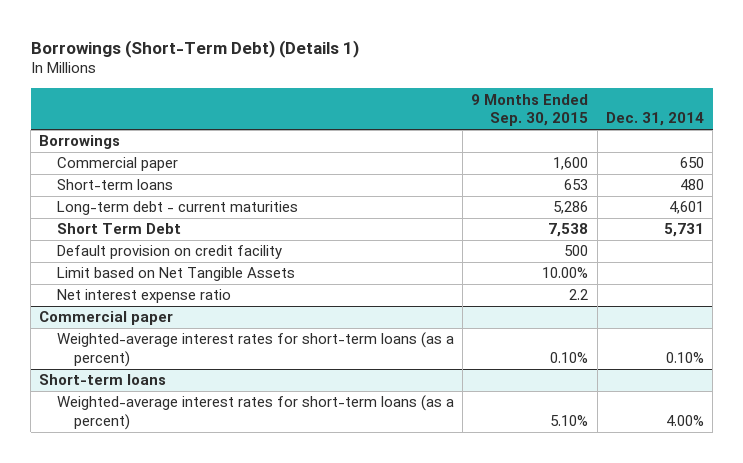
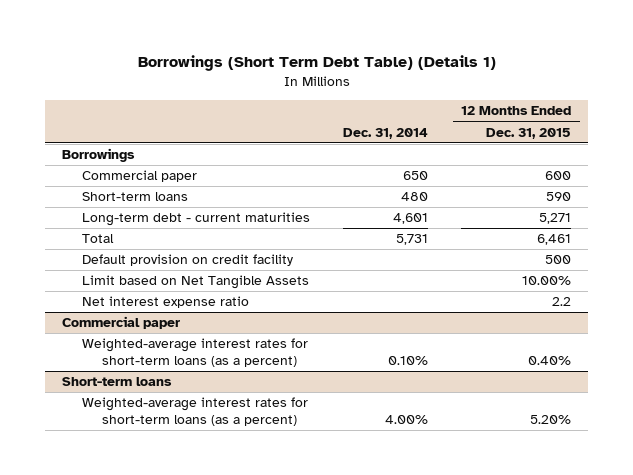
- Borrowings (Short-Term Debt) (Details 1)
+ Borrowings (Short Term Debt Table) (Details 1)
- | 9 Months Ended Sep. 30, 2015 | Dec. 31, 2014
+ | Dec. 31, 2014 | 12 Months Ended Dec. 31, 2015
- Short Term Debt | 7,538 | 5,731
+ Total | 5,731 | 6,461

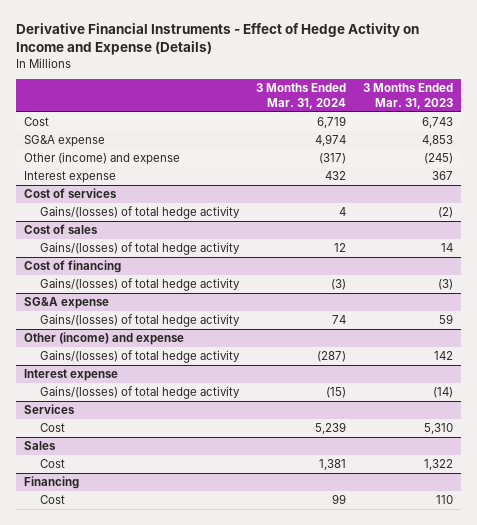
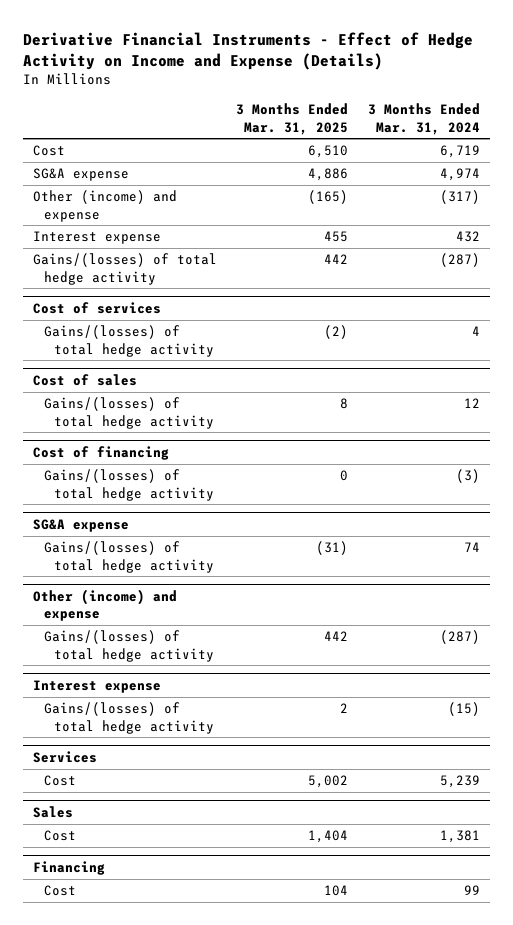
- | 3 Months Ended Mar. 31, 2024 | 3 Months Ended Mar. 31, 2023
+ | 3 Months Ended Mar. 31, 2025 | 3 Months Ended Mar. 31, 2024
+ Gains/(losses) of total hedge activity | 442 | (287)

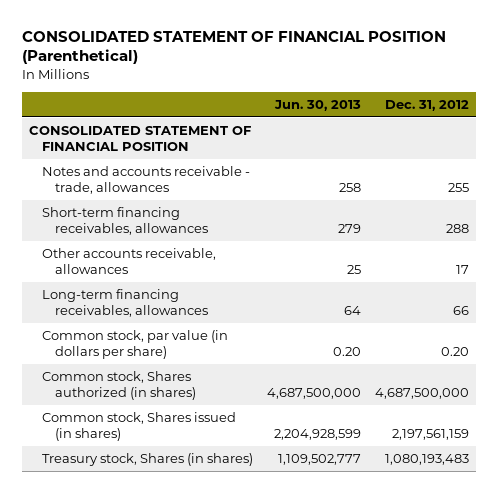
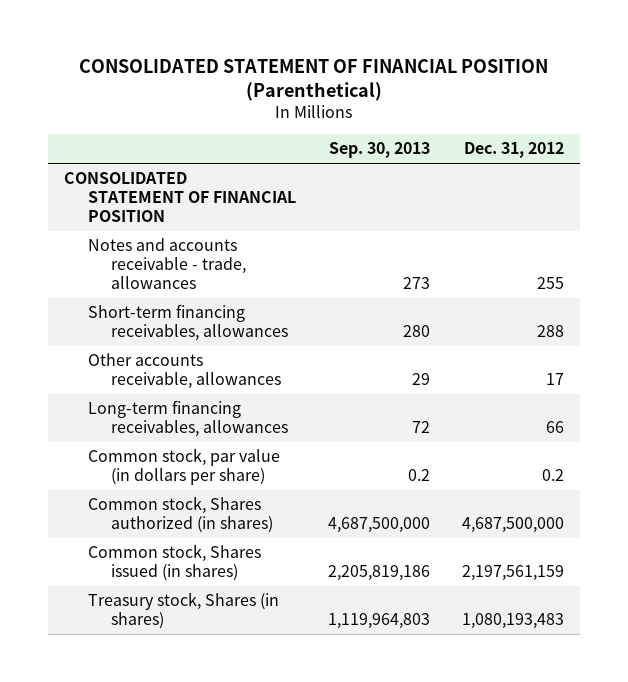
- | Jun. 30, 2013 | Dec. 31, 2012
+ | Sep. 30, 2013 | Dec. 31, 2012
- Common stock, par value (in dollars per share) | 0.20 | 0.20
+ Common stock, par value (in dollars per share) | 0.2 | 0.2

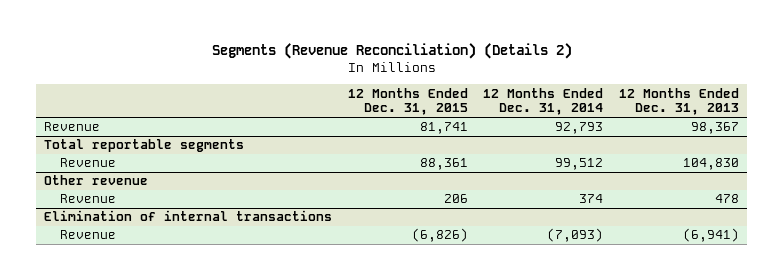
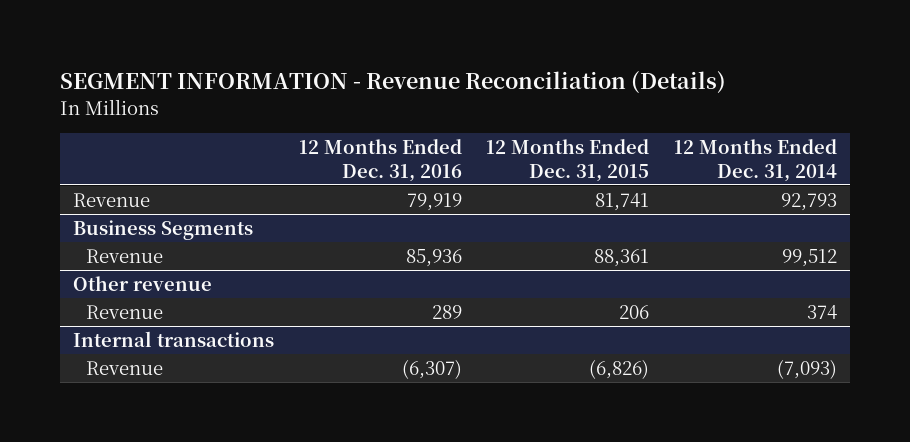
- Segments (Revenue Reconciliation) (Details 2)
+ SEGMENT INFORMATION - Revenue Reconciliation (Details)
- | 12 Months Ended Dec. 31, 2015 | 12 Months Ended Dec. 31, 2014 | 12 Months Ended Dec. 31, 2013
+ | 12 Months Ended Dec. 31, 2016 | 12 Months Ended Dec. 31, 2015 | 12 Months Ended Dec. 31, 2014
- Total reportable segments
+ Business Segments
- Elimination of internal transactions
+ Internal transactions

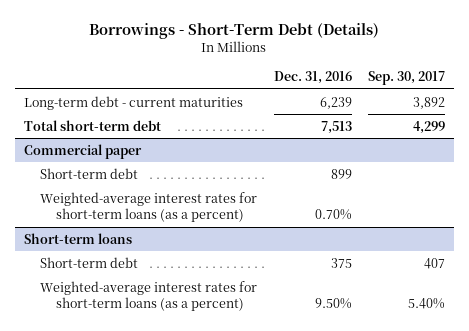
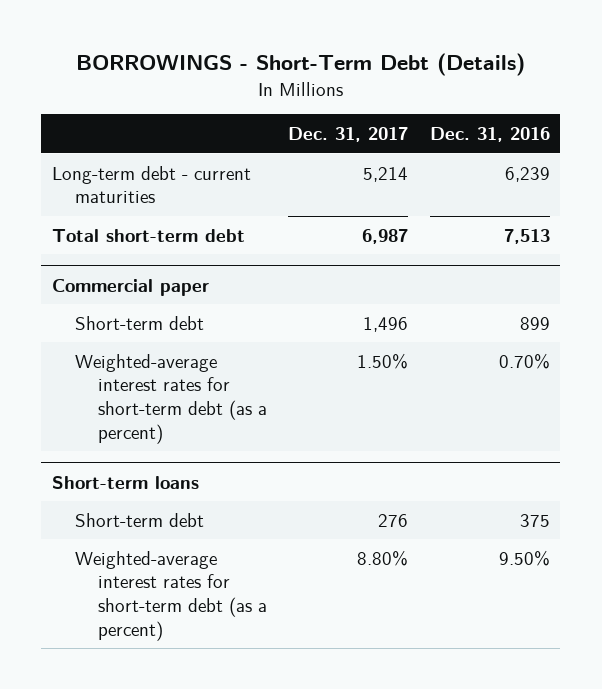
- Borrowings - Short-Term Debt (Details)
+ BORROWINGS - Short-Term Debt (Details)
- | Dec. 31, 2016 | Sep. 30, 2017
+ | Dec. 31, 2017 | Dec. 31, 2016
@ Commercial paper
- Weighted-average interest rates for short-term loans (as a percent) | 0.70% |
+ Weighted-average interest rates for short-term debt (as a percent) | 1.50% | 0.70%
@ Short-term loans
- Weighted-average interest rates for short-term loans (as a percent) | 9.50% | 5.40%
+ Weighted-average interest rates for short-term debt (as a percent) | 8.80% | 9.50%

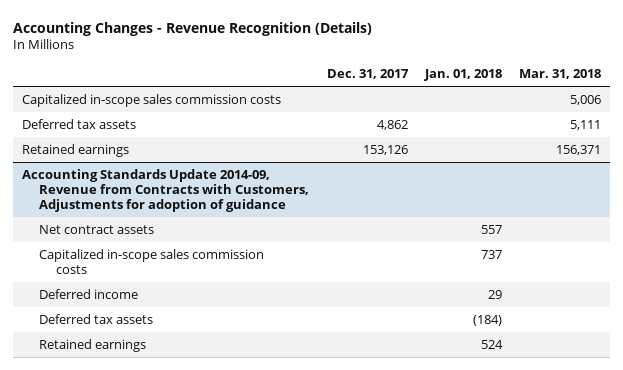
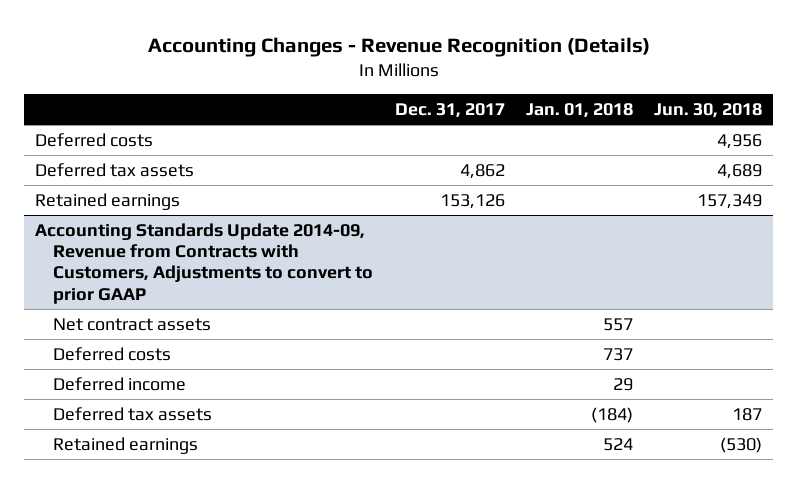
- | Dec. 31, 2017 | Jan. 01, 2018 | Mar. 31, 2018
+ | Dec. 31, 2017 | Jan. 01, 2018 | Jun. 30, 2018
- Capitalized in-scope sales commission costs | | | 5,006
+ Deferred costs | | | 4,956
- Accounting Standards Update 2014-09, Revenue from Contracts with Customers, Adjustments for adoption of guidance
+ Accounting Standards Update 2014-09, Revenue from Contracts with Customers, Adjustments to convert to prior GAAP
- Capitalized in-scope sales commission costs | | 737 |
+ Deferred costs | | 737 |

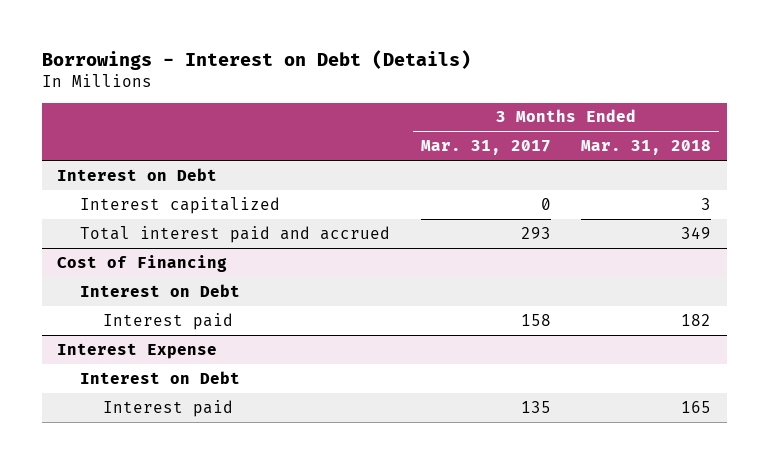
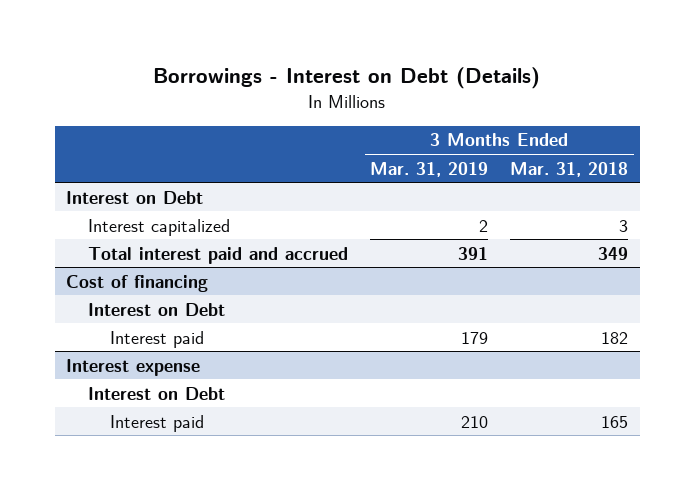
- | 3 Months Ended Mar. 31, 2017 | 3 Months Ended Mar. 31, 2018
+ | 3 Months Ended Mar. 31, 2019 | 3 Months Ended Mar. 31, 2018
- Cost of Financing
+ Cost of financing
- Interest Expense
+ Interest expense

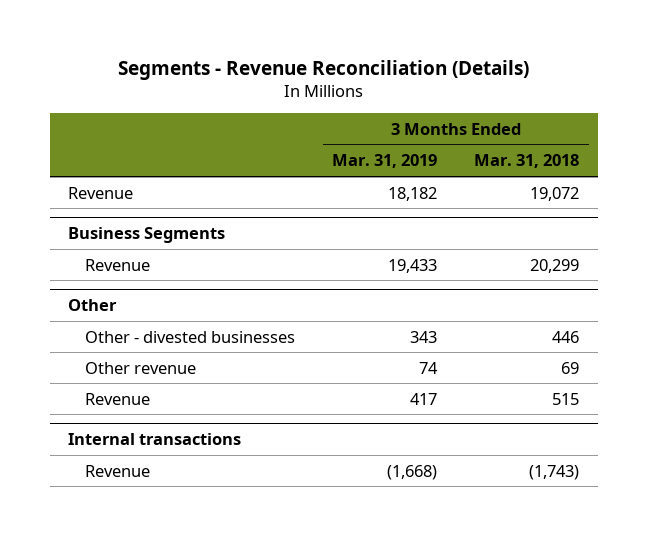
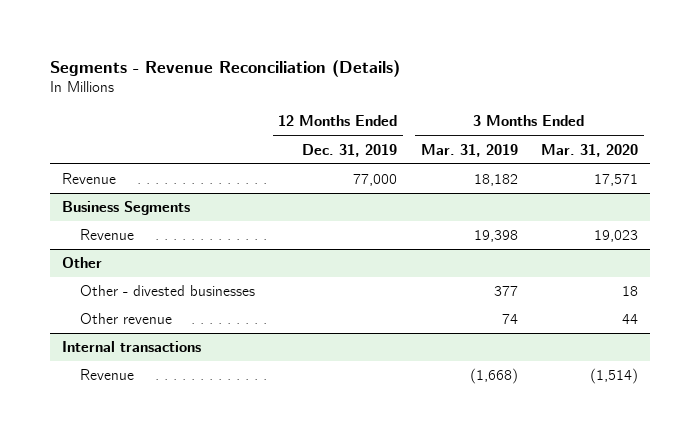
- | 3 Months Ended Mar. 31, 2019 | 3 Months Ended Mar. 31, 2018
+ | 12 Months Ended Dec. 31, 2019 | 3 Months Ended Mar. 31, 2019 | 3 Months Ended Mar. 31, 2020
@ Business Segments
- Revenue | 19,433 | 20,299
+ Revenue | | 19,398 | 19,023
@ Other
- Other - divested businesses | 343 | 446
+ Other - divested businesses | | 377 | 18
- Revenue | 417 | 515

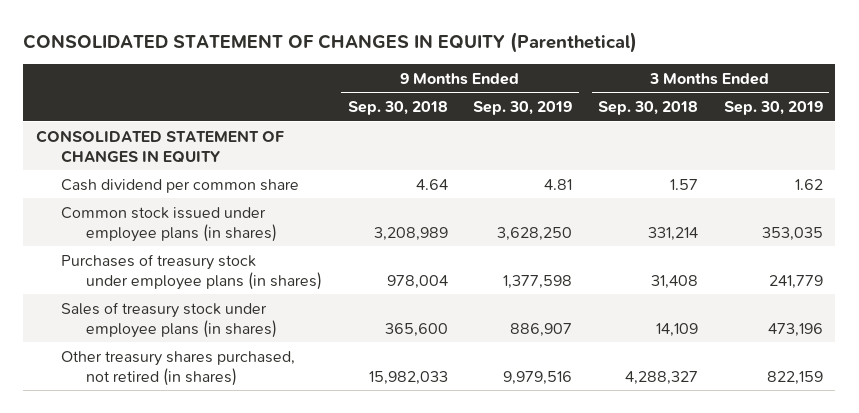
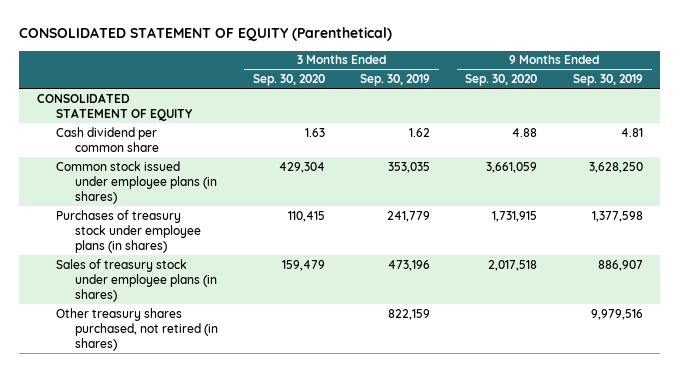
- CONSOLIDATED STATEMENT OF CHANGES IN EQUITY (Parenthetical)
+ CONSOLIDATED STATEMENT OF EQUITY (Parenthetical)
- | 9 Months Ended Sep. 30, 2018 | 9 Months Ended Sep. 30, 2019 | 3 Months Ended Sep. 30, 2018 | 3 Months Ended Sep. 30, 2019
+ | 3 Months Ended Sep. 30, 2020 | 3 Months Ended Sep. 30, 2019 | 9 Months Ended Sep. 30, 2020 | 9 Months Ended Sep. 30, 2019
- CONSOLIDATED STATEMENT OF CHANGES IN EQUITY
+ CONSOLIDATED STATEMENT OF EQUITY

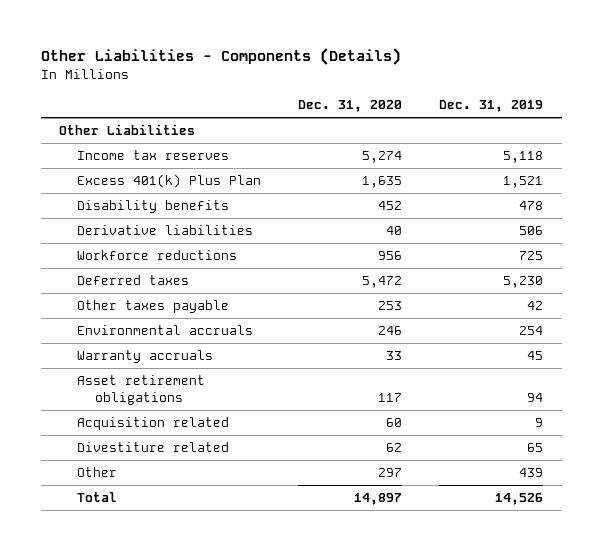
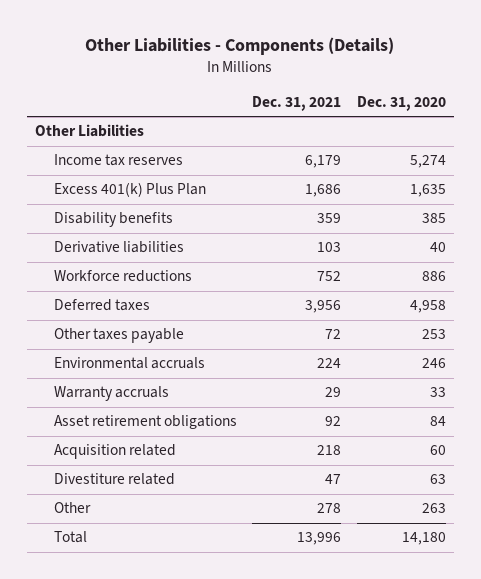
- | Dec. 31, 2020 | Dec. 31, 2019
+ | Dec. 31, 2021 | Dec. 31, 2020
- Disability benefits | 452 | 478
+ Disability benefits | 359 | 385
- Workforce reductions | 956 | 725
- Deferred taxes | 5,472 | 5,230
+ Workforce reductions | 752 | 886
+ Deferred taxes | 3,956 | 4,958
- Asset retirement obligations | 117 | 94
+ Asset retirement obligations | 92 | 84
- Divestiture related | 62 | 65
- Other | 297 | 439
- Total | 14,897 | 14,526
+ Divestiture related | 47 | 63
+ Other | 278 | 263
+ Total | 13,996 | 14,180

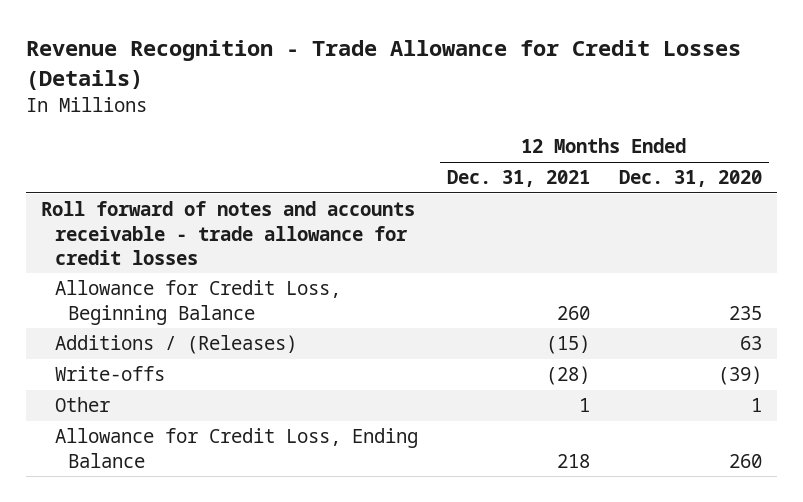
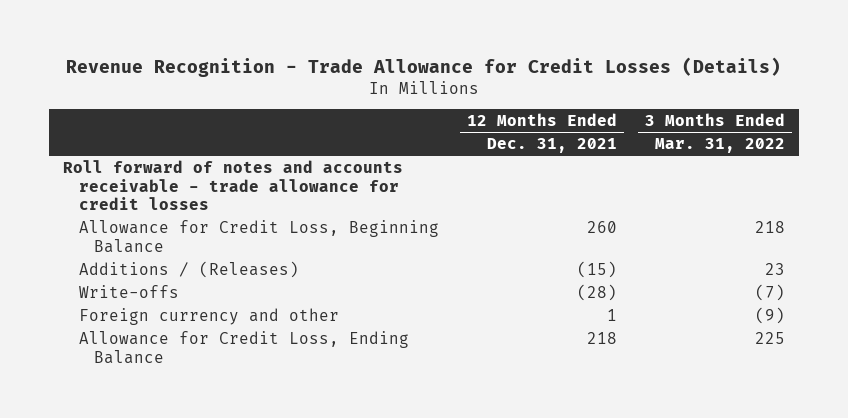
- | 12 Months Ended Dec. 31, 2021 | 12 Months Ended Dec. 31, 2020
+ | 12 Months Ended Dec. 31, 2021 | 3 Months Ended Mar. 31, 2022
- Other | 1 | 1
+ Foreign currency and other | 1 | (9)

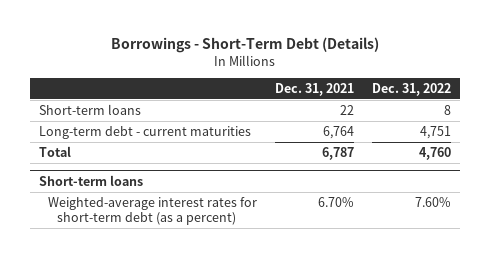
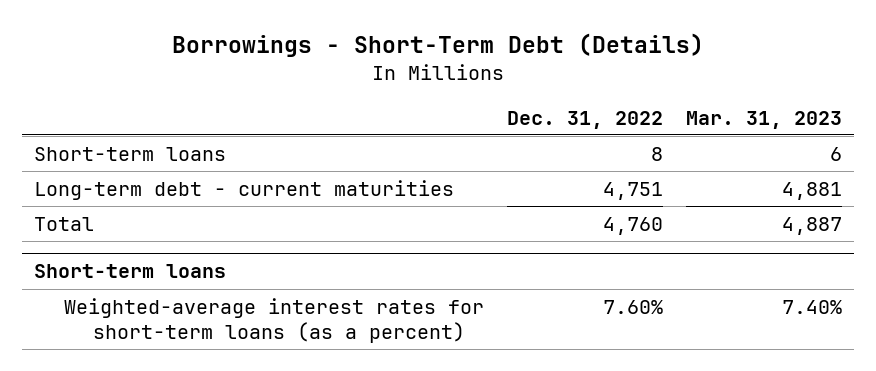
- | Dec. 31, 2021 | Dec. 31, 2022
+ | Dec. 31, 2022 | Mar. 31, 2023
@ Short-term loans
- Weighted-average interest rates for short-term debt (as a percent) | 6.70% | 7.60%
+ Weighted-average interest rates for short-term loans (as a percent) | 7.60% | 7.40%

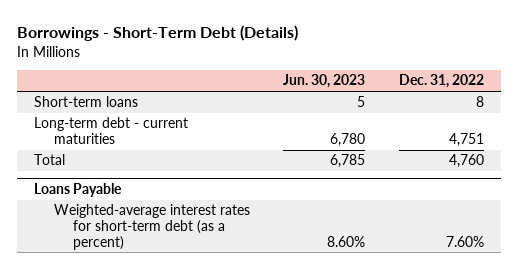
- | Dec. 31, 2022 | Mar. 31, 2023
+ | Jun. 30, 2023 | Dec. 31, 2022
- Short-term loans
- Weighted-average interest rates for short-term loans (as a percent) | 7.60% | 7.40%
+ Loans Payable
+ Weighted-average interest rates for short-term debt (as a percent) | 8.60% | 7.60%

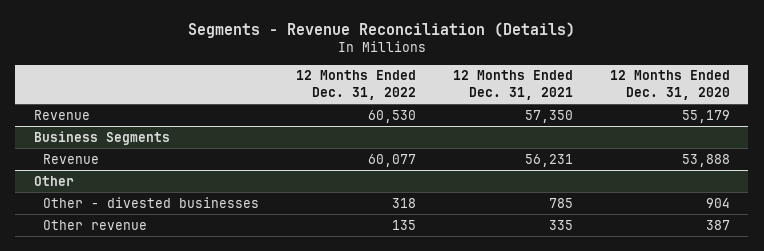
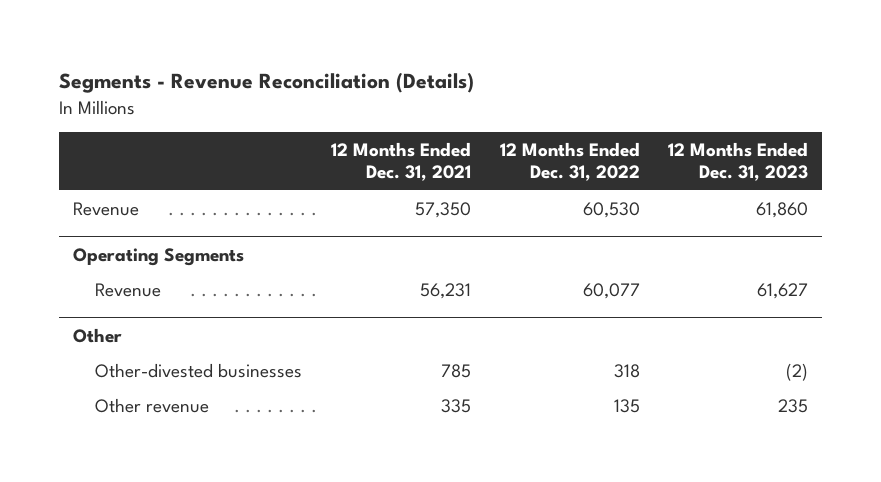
- | 12 Months Ended Dec. 31, 2022 | 12 Months Ended Dec. 31, 2021 | 12 Months Ended Dec. 31, 2020
+ | 12 Months Ended Dec. 31, 2021 | 12 Months Ended Dec. 31, 2022 | 12 Months Ended Dec. 31, 2023
- Business Segments
+ Operating Segments
@ Other
- Other - divested businesses | 318 | 785 | 904
+ Other-divested businesses | 785 | 318 | (2)

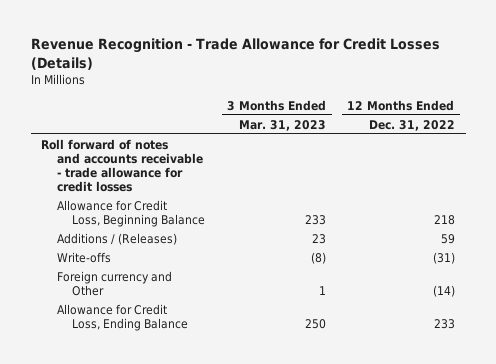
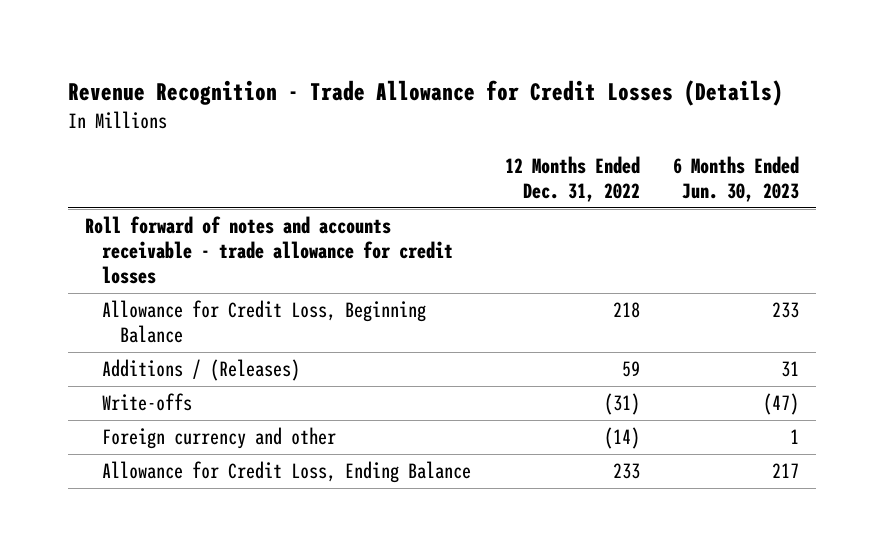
- | 3 Months Ended Mar. 31, 2023 | 12 Months Ended Dec. 31, 2022
+ | 12 Months Ended Dec. 31, 2022 | 6 Months Ended Jun. 30, 2023
- Foreign currency and Other | 1 | (14)
+ Foreign currency and other | (14) | 1

